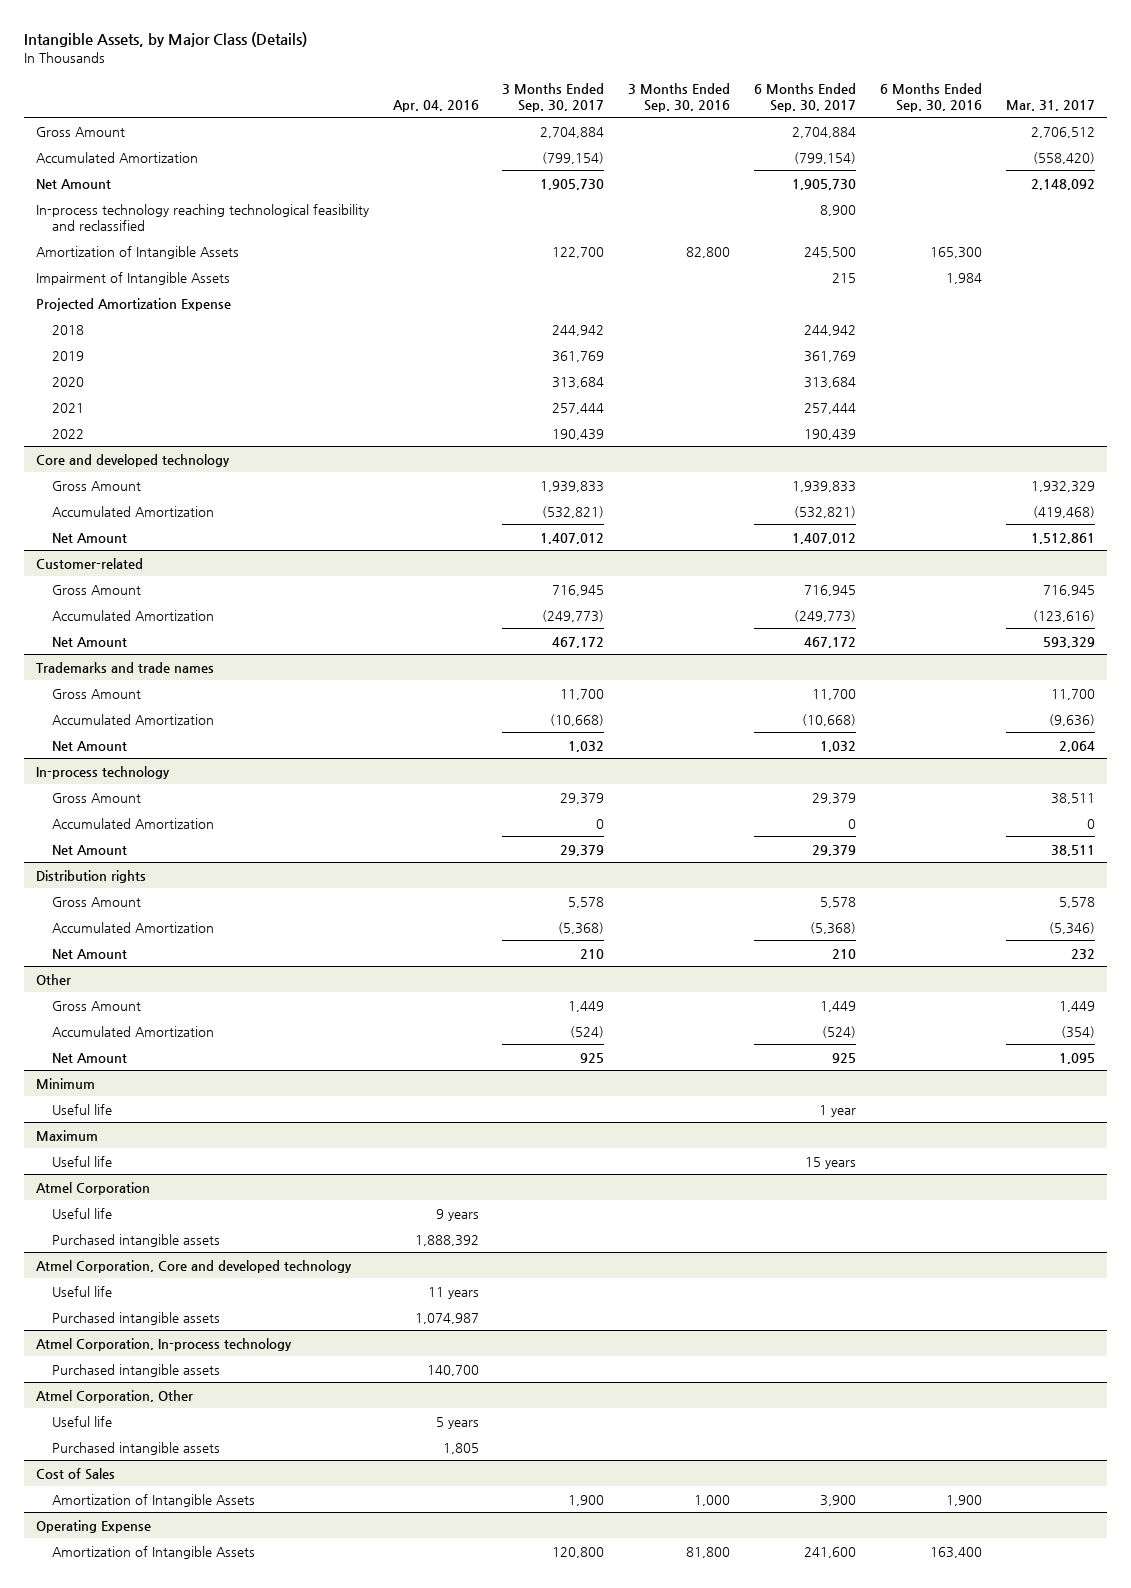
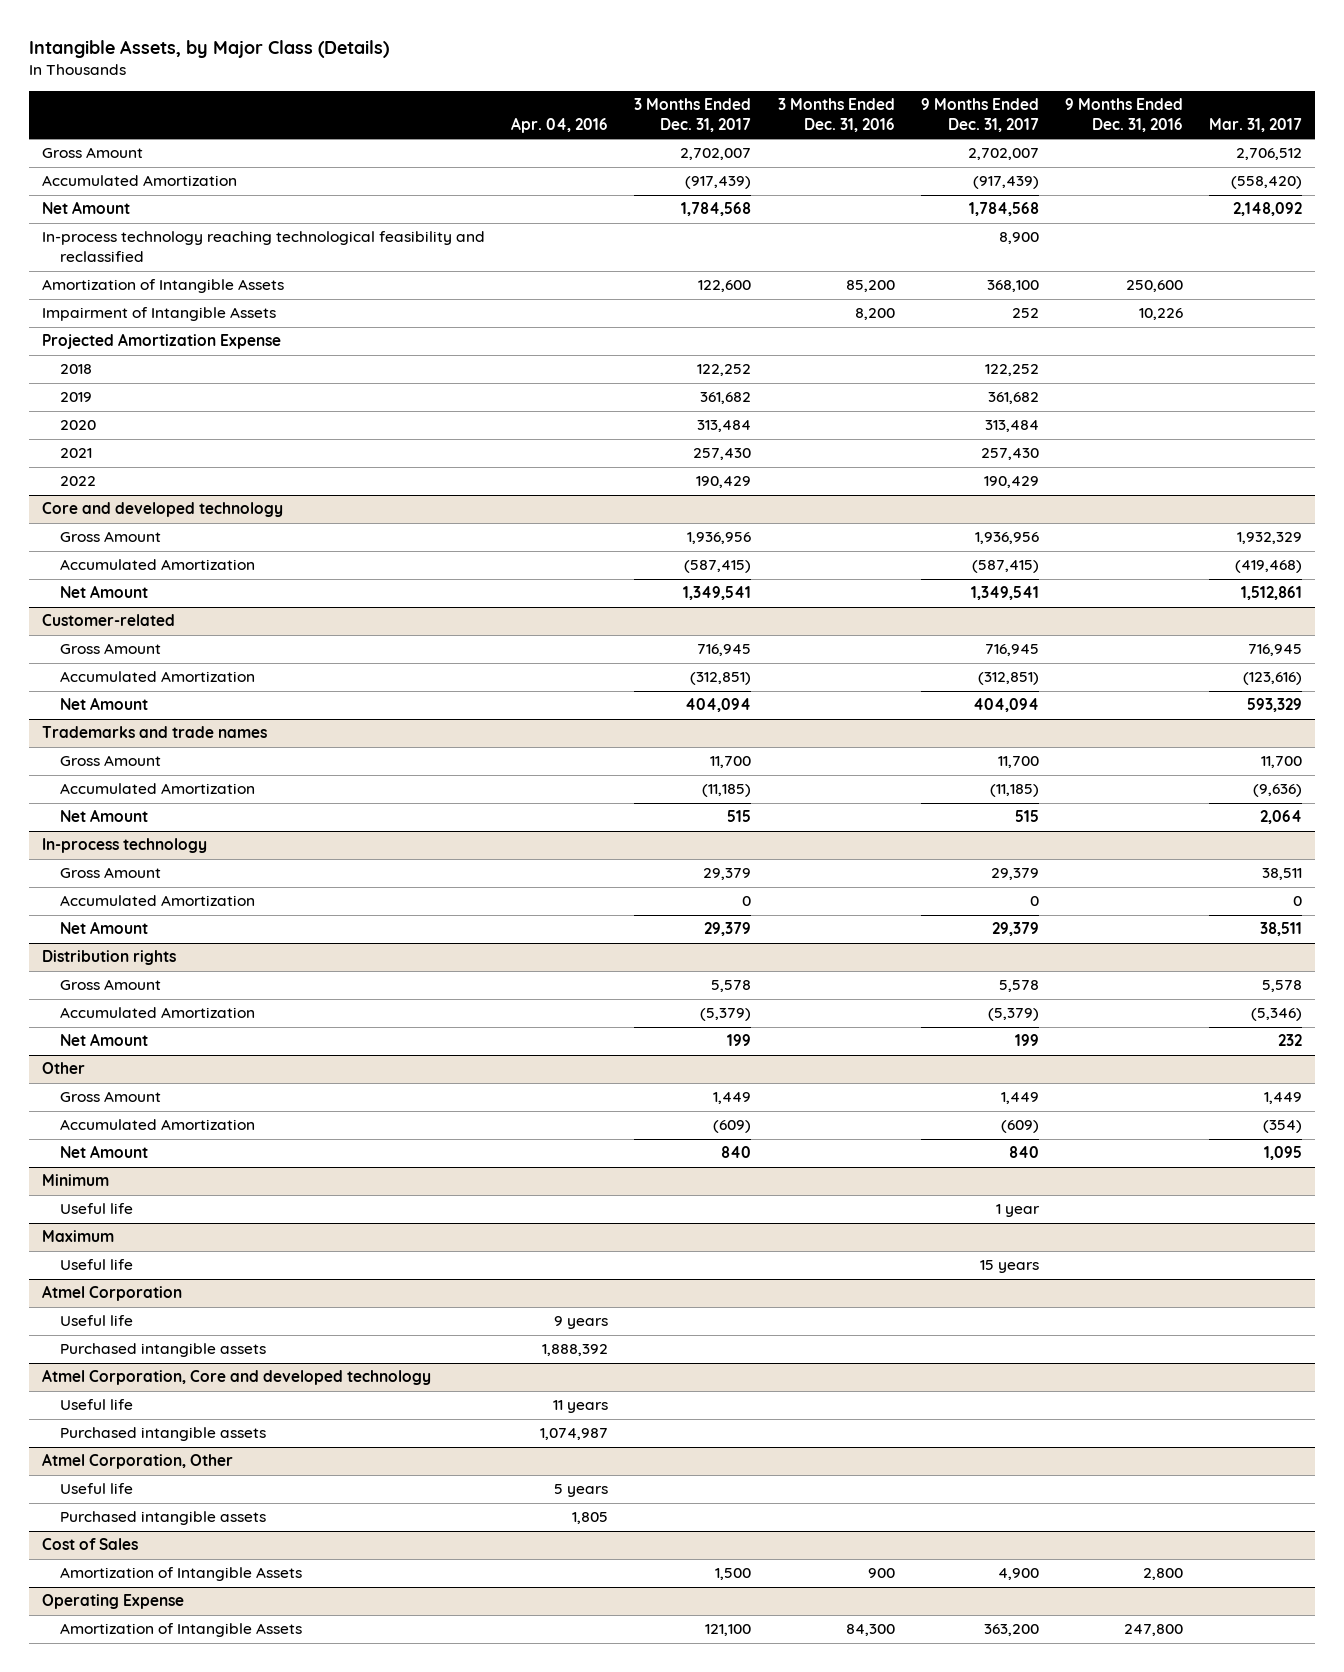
- | Apr. 04, 2016 | 3 Months Ended Sep. 30, 2017 | 3 Months Ended Sep. 30, 2016 | 6 Months Ended Sep. 30, 2017 | 6 Months Ended Sep. 30, 2016 | Mar. 31, 2017
+ | Apr. 04, 2016 | 3 Months Ended Dec. 31, 2017 | 3 Months Ended Dec. 31, 2016 | 9 Months Ended Dec. 31, 2017 | 9 Months Ended Dec. 31, 2016 | Mar. 31, 2017
- Atmel Corporation, In-process technology
- Purchased intangible assets | 140,700 | | | | |

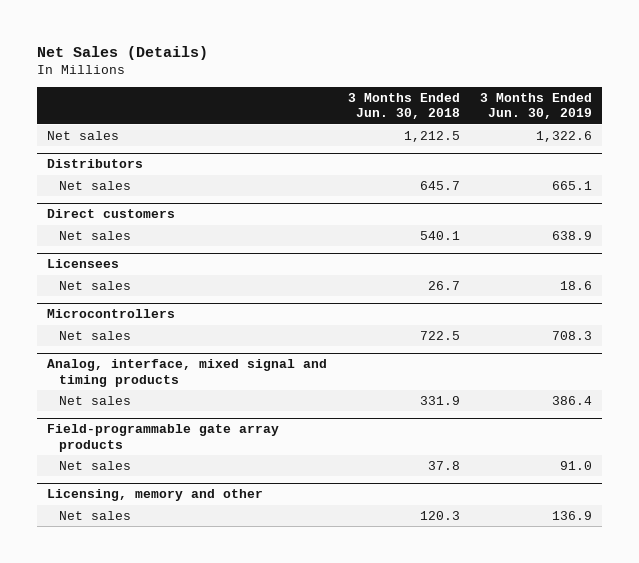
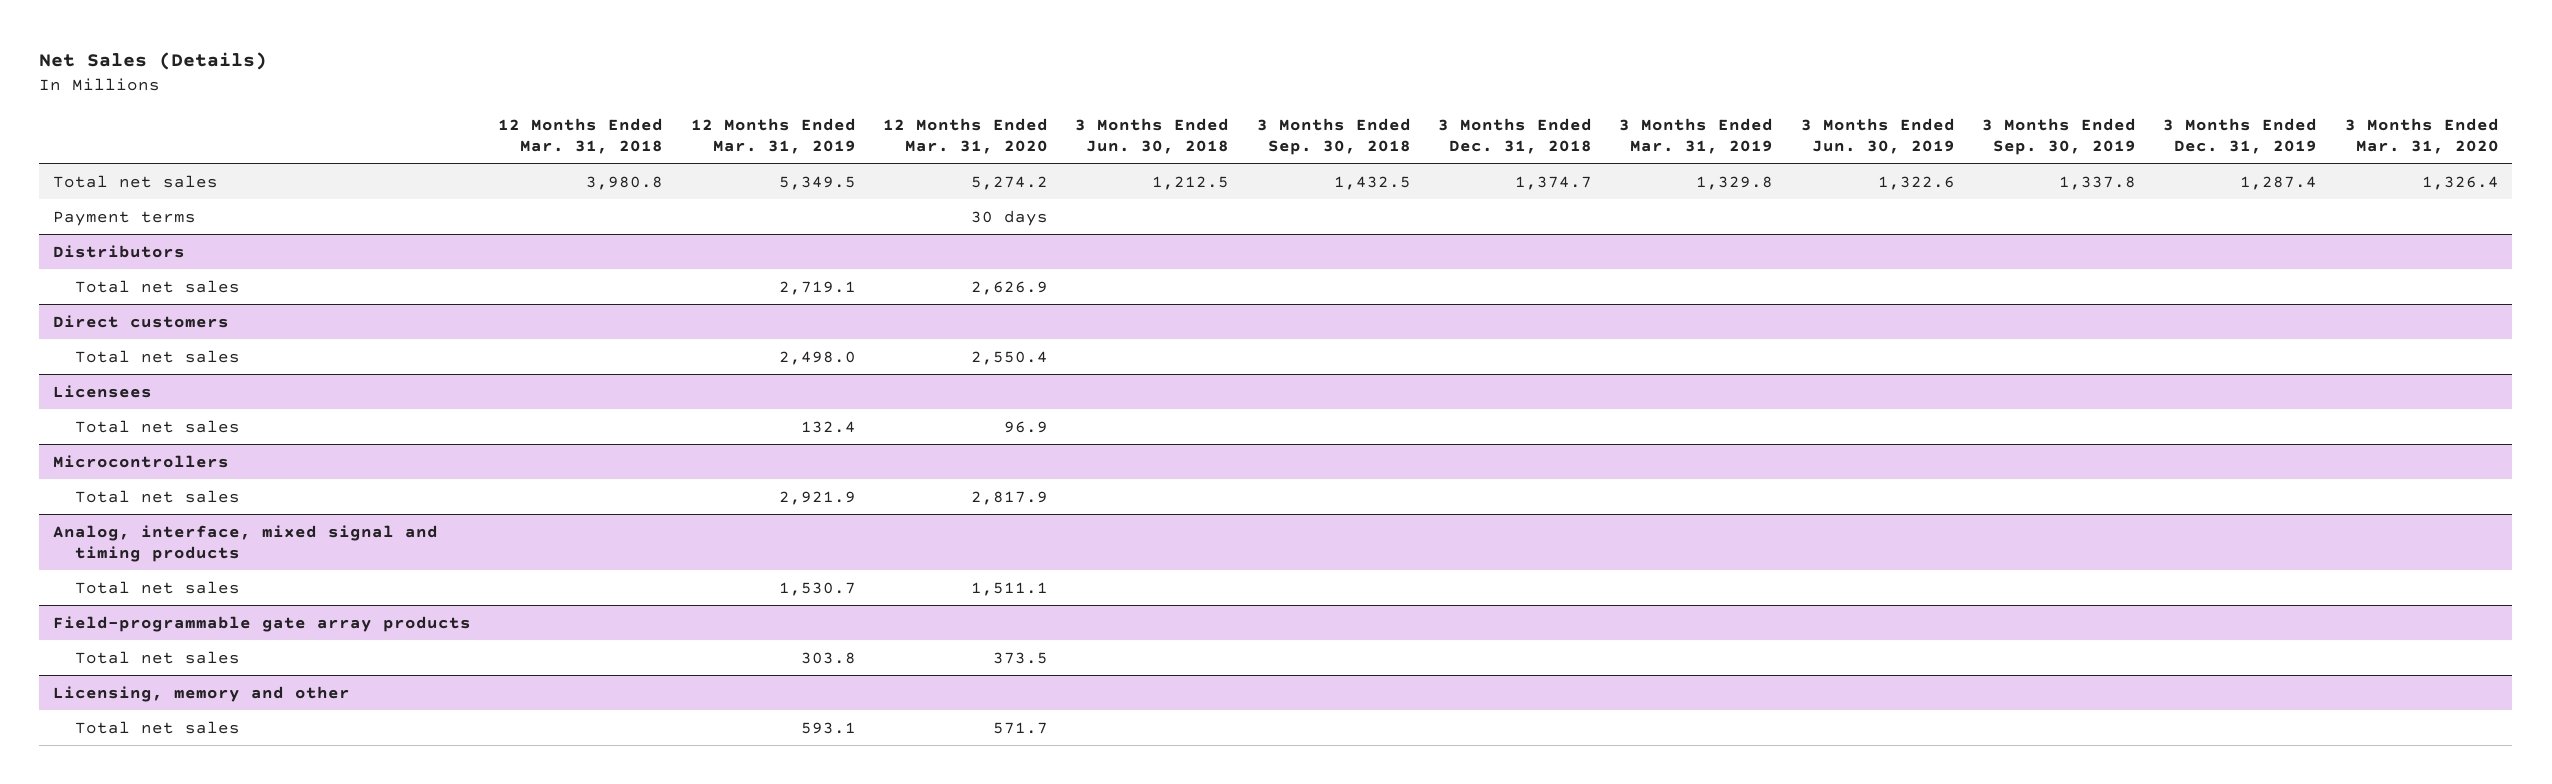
- | 3 Months Ended Jun. 30, 2018 | 3 Months Ended Jun. 30, 2019
+ | 12 Months Ended Mar. 31, 2018 | 12 Months Ended Mar. 31, 2019 | 12 Months Ended Mar. 31, 2020 | 3 Months Ended Jun. 30, 2018 | 3 Months Ended Sep. 30, 2018 | 3 Months Ended Dec. 31, 2018 | 3 Months Ended Mar. 31, 2019 | 3 Months Ended Jun. 30, 2019 | 3 Months Ended Sep. 30, 2019 | 3 Months Ended Dec. 31, 2019 | 3 Months Ended Mar. 31, 2020
- Net sales | 1,212.5 | 1,322.6
+ Total net sales | 3,980.8 | 5,349.5 | 5,274.2 | 1,212.5 | 1,432.5 | 1,374.7 | 1,329.8 | 1,322.6 | 1,337.8 | 1,287.4 | 1,326.4
+ Payment terms | | | 30 days | | | | | | | |
@ Distributors
- Net sales | 645.7 | 665.1
+ Total net sales | | 2,719.1 | 2,626.9 | | | | | | | |
@ Direct customers
- Net sales | 540.1 | 638.9
+ Total net sales | | 2,498.0 | 2,550.4 | | | | | | | |
@ Licensees
- Net sales | 26.7 | 18.6
+ Total net sales | | 132.4 | 96.9 | | | | | | | |
@ Microcontrollers
- Net sales | 722.5 | 708.3
+ Total net sales | | 2,921.9 | 2,817.9 | | | | | | | |
@ Analog, interface, mixed signal and timing products
- Net sales | 331.9 | 386.4
+ Total net sales | | 1,530.7 | 1,511.1 | | | | | | | |
@ Field-programmable gate array products
- Net sales | 37.8 | 91.0
+ Total net sales | | 303.8 | 373.5 | | | | | | | |
@ Licensing, memory and other
- Net sales | 120.3 | 136.9
+ Total net sales | | 593.1 | 571.7 | | | | | | | |

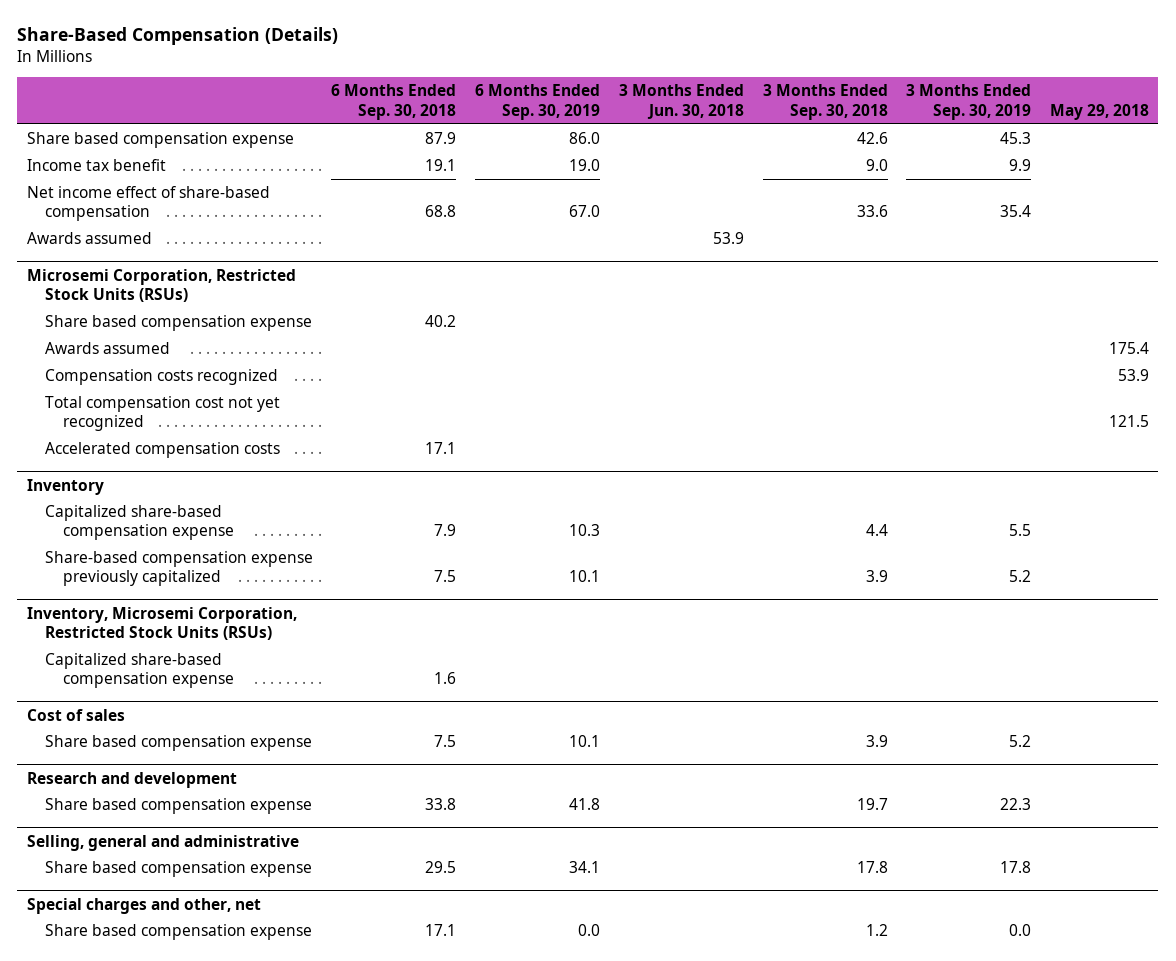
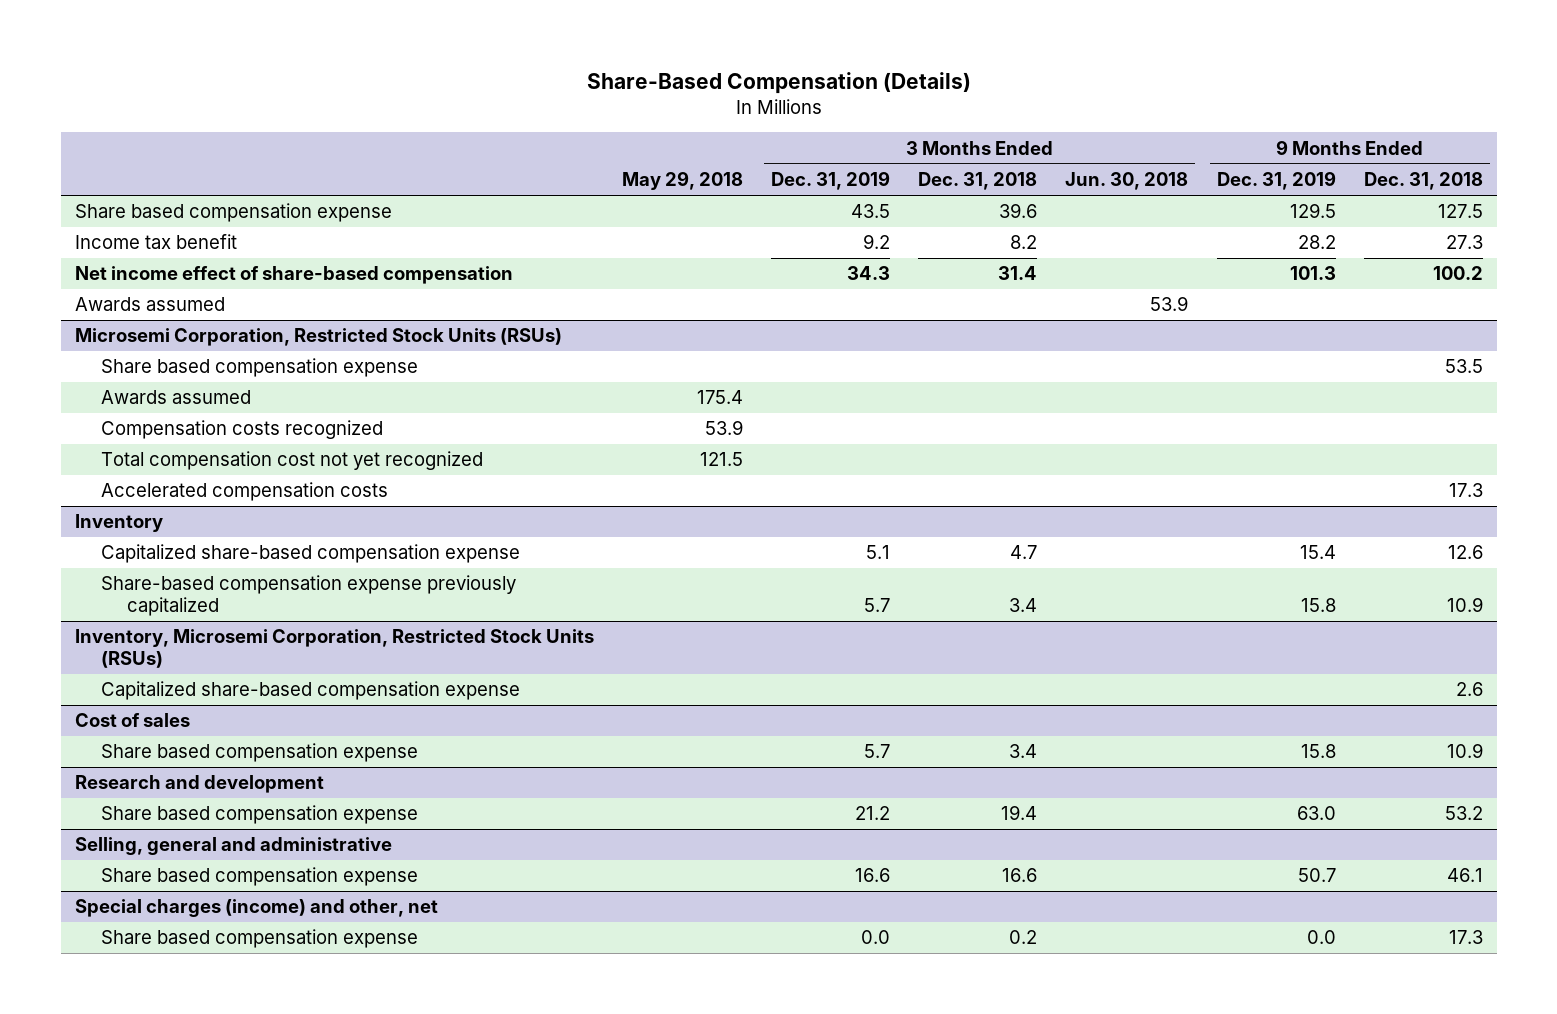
- | 6 Months Ended Sep. 30, 2018 | 6 Months Ended Sep. 30, 2019 | 3 Months Ended Jun. 30, 2018 | 3 Months Ended Sep. 30, 2018 | 3 Months Ended Sep. 30, 2019 | May 29, 2018
+ | May 29, 2018 | 3 Months Ended Dec. 31, 2019 | 3 Months Ended Dec. 31, 2018 | 3 Months Ended Jun. 30, 2018 | 9 Months Ended Dec. 31, 2019 | 9 Months Ended Dec. 31, 2018
- Special charges and other, net
+ Special charges (income) and other, net

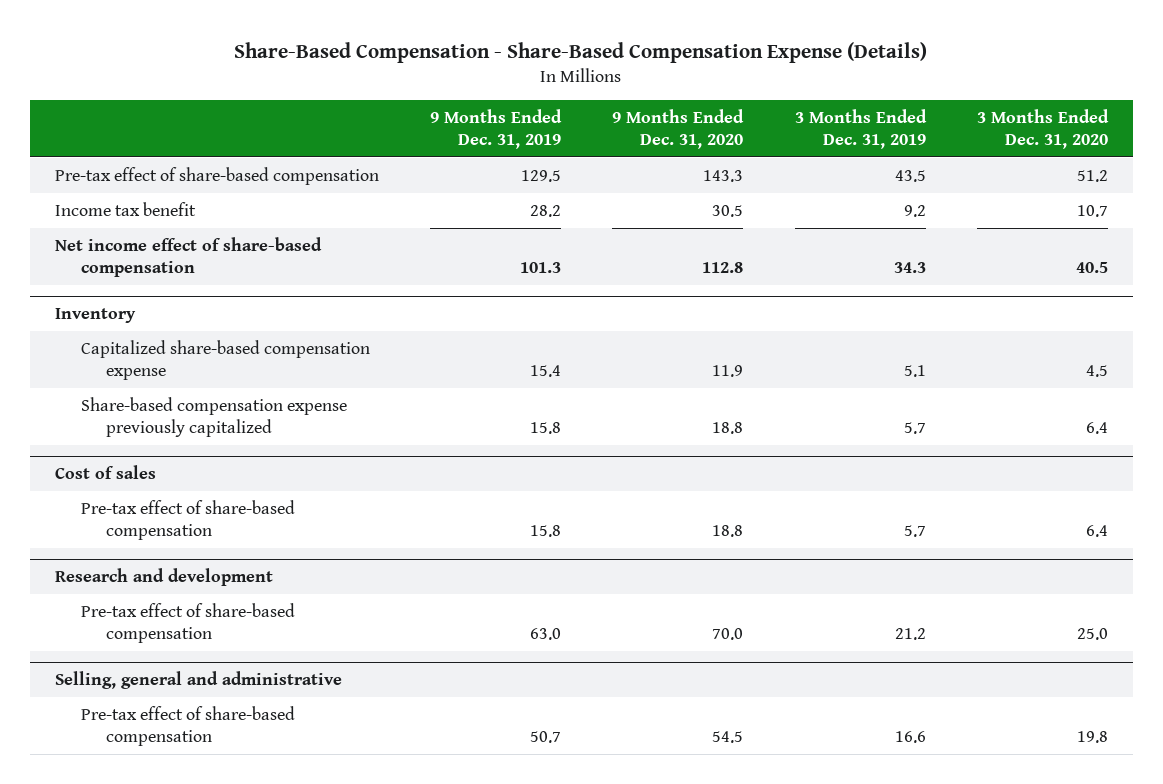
- Share-Based Compensation (Details)
+ Share-Based Compensation - Share-Based Compensation Expense (Details)
- | May 29, 2018 | 3 Months Ended Dec. 31, 2019 | 3 Months Ended Dec. 31, 2018 | 3 Months Ended Jun. 30, 2018 | 9 Months Ended Dec. 31, 2019 | 9 Months Ended Dec. 31, 2018
+ | 9 Months Ended Dec. 31, 2019 | 9 Months Ended Dec. 31, 2020 | 3 Months Ended Dec. 31, 2019 | 3 Months Ended Dec. 31, 2020
- Share based compensation expense | | 43.5 | 39.6 | | 129.5 | 127.5
+ Pre-tax effect of share-based compensation | 129.5 | 143.3 | 43.5 | 51.2
- Awards assumed | | | | 53.9 | |
- Microsemi Corporation, Restricted Stock Units (RSUs)
- Share based compensation expense | | | | | | 53.5
- Awards assumed | 175.4 | | | | |
- Compensation costs recognized | 53.9 | | | | |
- Total compensation cost not yet recognized | 121.5 | | | | |
- Accelerated compensation costs | | | | | | 17.3
- Inventory, Microsemi Corporation, Restricted Stock Units (RSUs)
- Capitalized share-based compensation expense | | | | | | 2.6
@ Cost of sales
- Share based compensation expense | | 5.7 | 3.4 | | 15.8 | 10.9
+ Pre-tax effect of share-based compensation | 15.8 | 18.8 | 5.7 | 6.4
@ Research and development
- Share based compensation expense | | 21.2 | 19.4 | | 63.0 | 53.2
+ Pre-tax effect of share-based compensation | 63.0 | 70.0 | 21.2 | 25.0
@ Selling, general and administrative
- Share based compensation expense | | 16.6 | 16.6 | | 50.7 | 46.1
- Special charges (income) and other, net
- Share based compensation expense | | 0.0 | 0.2 | | 0.0 | 17.3
@ Selling, general and administrative
+ Pre-tax effect of share-based compensation | 50.7 | 54.5 | 16.6 | 19.8

